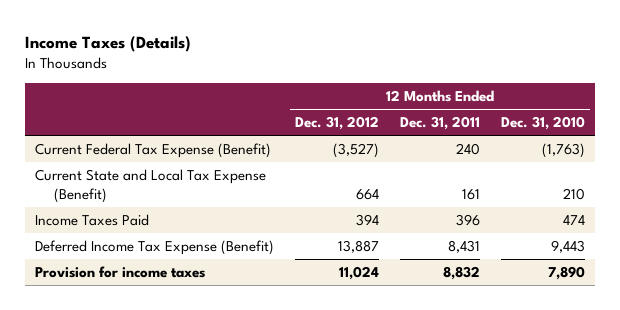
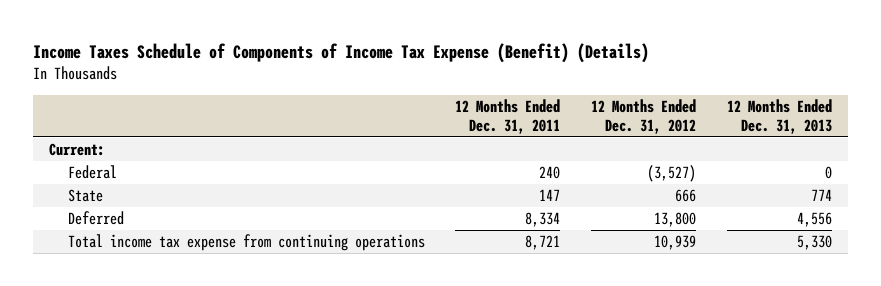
- Income Taxes (Details)
+ Income Taxes Schedule of Components of Income Tax Expense (Benefit) (Details)
- | 12 Months Ended Dec. 31, 2012 | 12 Months Ended Dec. 31, 2011 | 12 Months Ended Dec. 31, 2010
+ | 12 Months Ended Dec. 31, 2011 | 12 Months Ended Dec. 31, 2012 | 12 Months Ended Dec. 31, 2013
- Current Federal Tax Expense (Benefit) | (3,527) | 240 | (1,763)
- Current State and Local Tax Expense (Benefit) | 664 | 161 | 210
- Income Taxes Paid | 394 | 396 | 474
- Deferred Income Tax Expense (Benefit) | 13,887 | 8,431 | 9,443
- Provision for income taxes | 11,024 | 8,832 | 7,890
+ Current:
+ Federal | 240 | (3,527) | 0
+ State | 147 | 666 | 774
+ Deferred | 8,334 | 13,800 | 4,556
+ Total income tax expense from continuing operations | 8,721 | 10,939 | 5,330

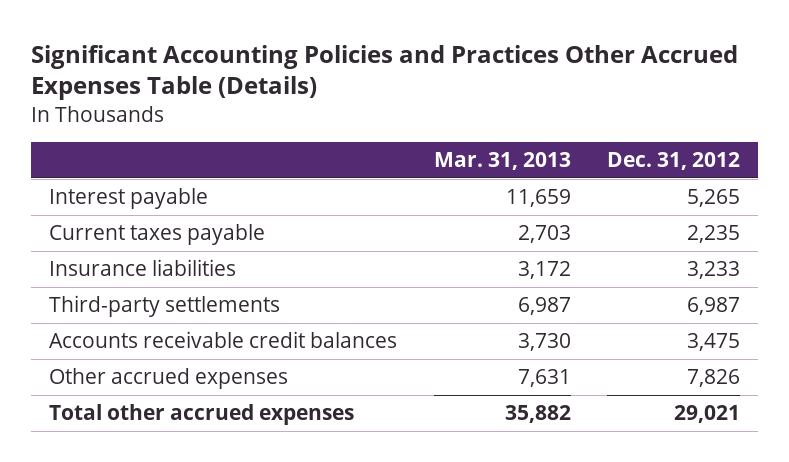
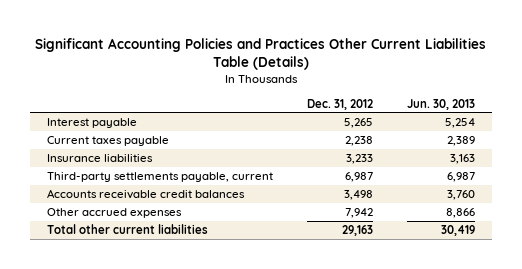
- Significant Accounting Policies and Practices Other Accrued Expenses Table (Details)
+ Significant Accounting Policies and Practices Other Current Liabilities Table (Details)
- | Mar. 31, 2013 | Dec. 31, 2012
+ | Dec. 31, 2012 | Jun. 30, 2013
- Current taxes payable | 2,703 | 2,235
+ Current taxes payable | 2,238 | 2,389
- Third-party settlements | 6,987 | 6,987
- Accounts receivable credit balances | 3,730 | 3,475
- Other accrued expenses | 7,631 | 7,826
- Total other accrued expenses | 35,882 | 29,021
+ Third-party settlements payable, current | 6,987 | 6,987
+ Accounts receivable credit balances | 3,498 | 3,760
+ Other accrued expenses | 7,942 | 8,866
+ Total other current liabilities | 29,163 | 30,419

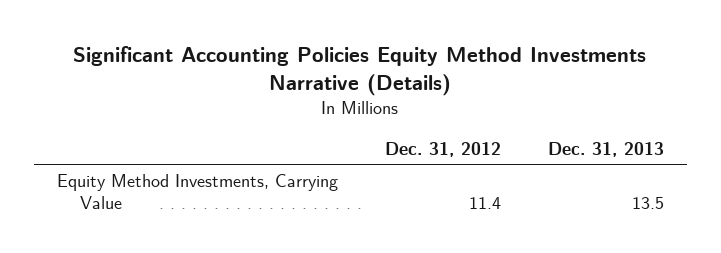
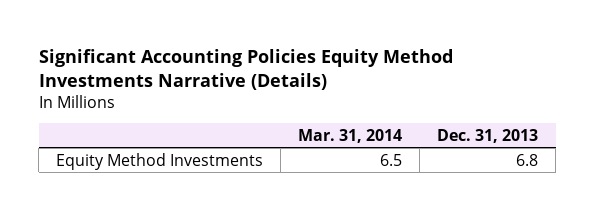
- | Dec. 31, 2012 | Dec. 31, 2013
+ | Mar. 31, 2014 | Dec. 31, 2013
- Equity Method Investments, Carrying Value | 11.4 | 13.5
+ Equity Method Investments | 6.5 | 6.8

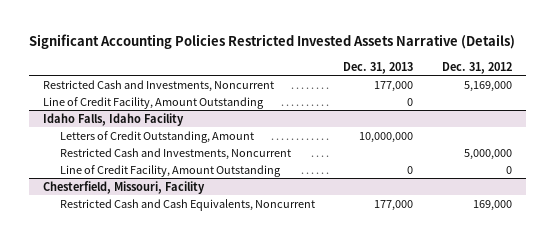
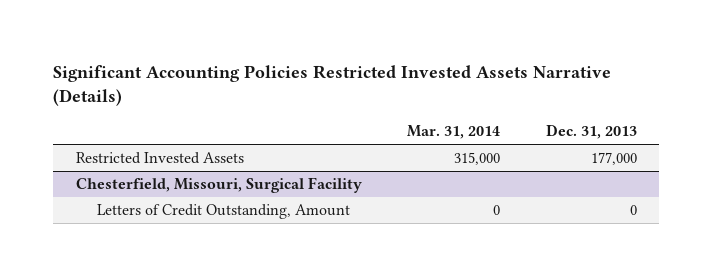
- | Dec. 31, 2013 | Dec. 31, 2012
+ | Mar. 31, 2014 | Dec. 31, 2013
- Restricted Cash and Investments, Noncurrent | 177,000 | 5,169,000
- Line of Credit Facility, Amount Outstanding | 0 |
- Idaho Falls, Idaho Facility
- Letters of Credit Outstanding, Amount | 10,000,000 |
- Restricted Cash and Investments, Noncurrent | | 5,000,000
- Line of Credit Facility, Amount Outstanding | 0 | 0
- Chesterfield, Missouri, Facility
- Restricted Cash and Cash Equivalents, Noncurrent | 177,000 | 169,000
+ Restricted Invested Assets | 315,000 | 177,000
+ Chesterfield, Missouri, Surgical Facility
+ Letters of Credit Outstanding, Amount | 0 | 0

